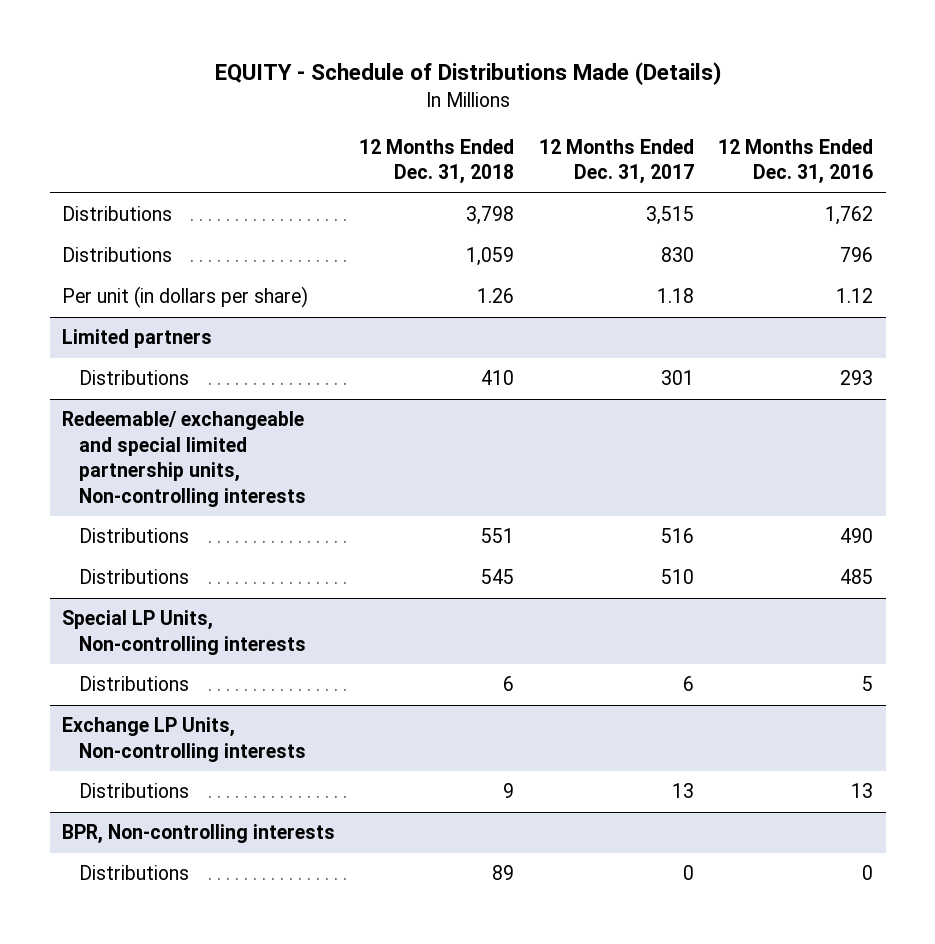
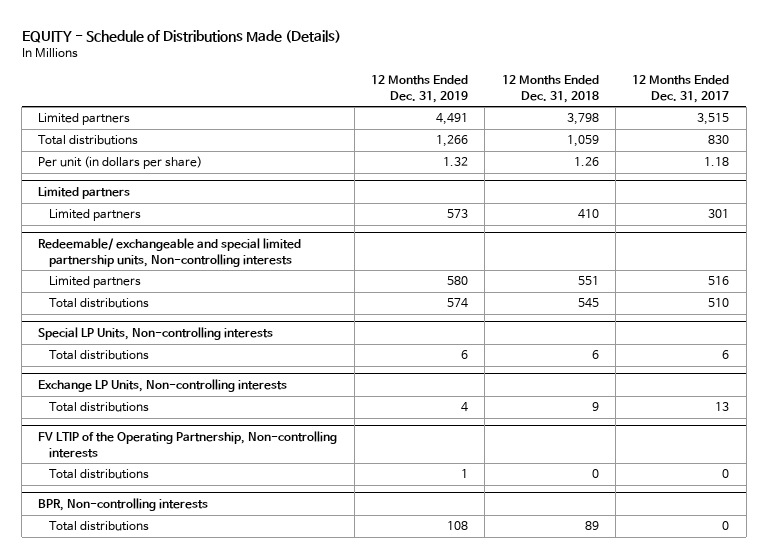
- | 12 Months Ended Dec. 31, 2018 | 12 Months Ended Dec. 31, 2017 | 12 Months Ended Dec. 31, 2016
+ | 12 Months Ended Dec. 31, 2019 | 12 Months Ended Dec. 31, 2018 | 12 Months Ended Dec. 31, 2017
- Distributions | 3,798 | 3,515 | 1,762
- Distributions | 1,059 | 830 | 796
+ Limited partners | 4,491 | 3,798 | 3,515
+ Total distributions | 1,266 | 1,059 | 830
@ Limited partners
- Distributions | 410 | 301 | 293
+ Limited partners | 573 | 410 | 301
@ Redeemable/ exchangeable and special limited partnership units, Non-controlling interests
- Distributions | 551 | 516 | 490
- Distributions | 545 | 510 | 485
+ Limited partners | 580 | 551 | 516
+ Total distributions | 574 | 545 | 510
@ Special LP Units, Non-controlling interests
- Distributions | 6 | 6 | 5
+ Total distributions | 6 | 6 | 6
@ Exchange LP Units, Non-controlling interests
- Distributions | 9 | 13 | 13
+ Total distributions | 4 | 9 | 13
+ FV LTIP of the Operating Partnership, Non-controlling interests
+ Total distributions | 1 | 0 | 0
@ BPR, Non-controlling interests
- Distributions | 89 | 0 | 0
+ Total distributions | 108 | 89 | 0

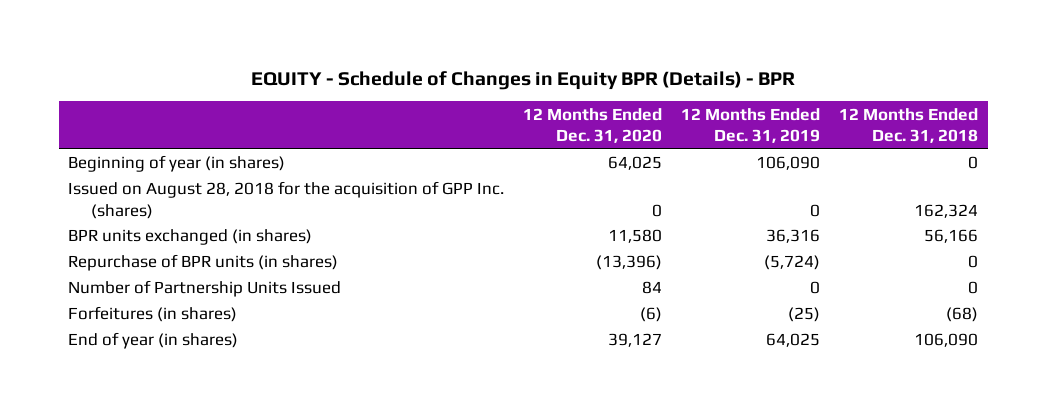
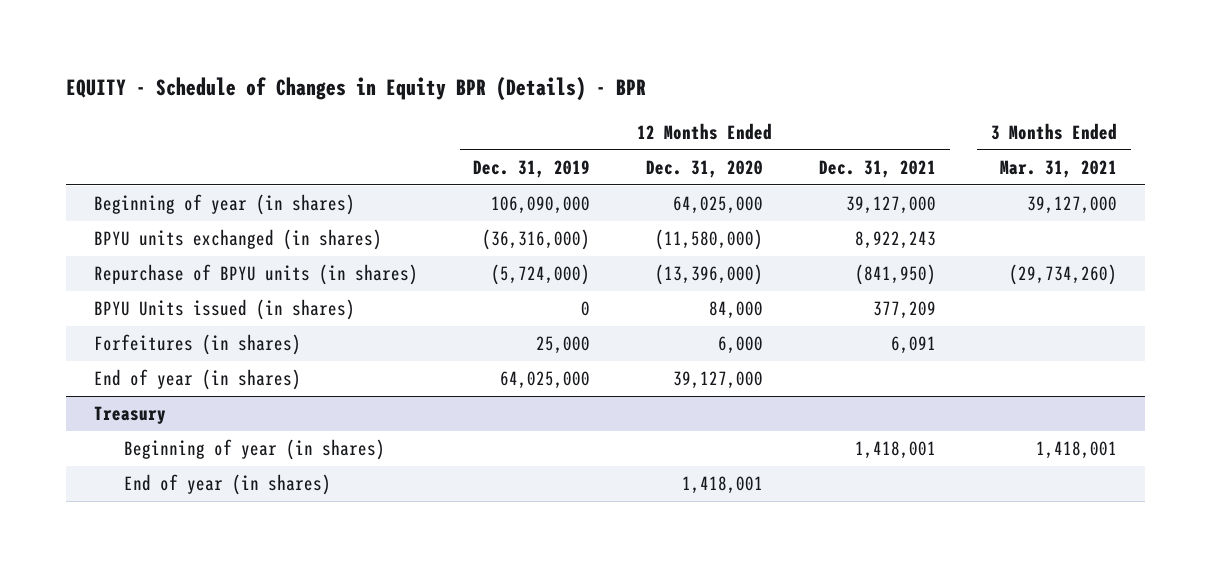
- | 12 Months Ended Dec. 31, 2020 | 12 Months Ended Dec. 31, 2019 | 12 Months Ended Dec. 31, 2018
+ | 12 Months Ended Dec. 31, 2019 | 12 Months Ended Dec. 31, 2020 | 12 Months Ended Dec. 31, 2021 | 3 Months Ended Mar. 31, 2021
- Beginning of year (in shares) | 64,025 | 106,090 | 0
- Issued on August 28, 2018 for the acquisition of GPP Inc. (shares) | 0 | 0 | 162,324
- BPR units exchanged (in shares) | 11,580 | 36,316 | 56,166
- Repurchase of BPR units (in shares) | (13,396) | (5,724) | 0
- Number of Partnership Units Issued | 84 | 0 | 0
- Forfeitures (in shares) | (6) | (25) | (68)
- End of year (in shares) | 39,127 | 64,025 | 106,090
+ Beginning of year (in shares) | 106,090,000 | 64,025,000 | 39,127,000 | 39,127,000
+ BPYU units exchanged (in shares) | (36,316,000) | (11,580,000) | 8,922,243 |
+ Repurchase of BPYU units (in shares) | (5,724,000) | (13,396,000) | (841,950) | (29,734,260)
+ BPYU Units issued (in shares) | 0 | 84,000 | 377,209 |
+ Forfeitures (in shares) | 25,000 | 6,000 | 6,091 |
+ End of year (in shares) | 64,025,000 | 39,127,000 | |
+ Treasury
+ Beginning of year (in shares) | | | 1,418,001 | 1,418,001
+ End of year (in shares) | | 1,418,001 | |

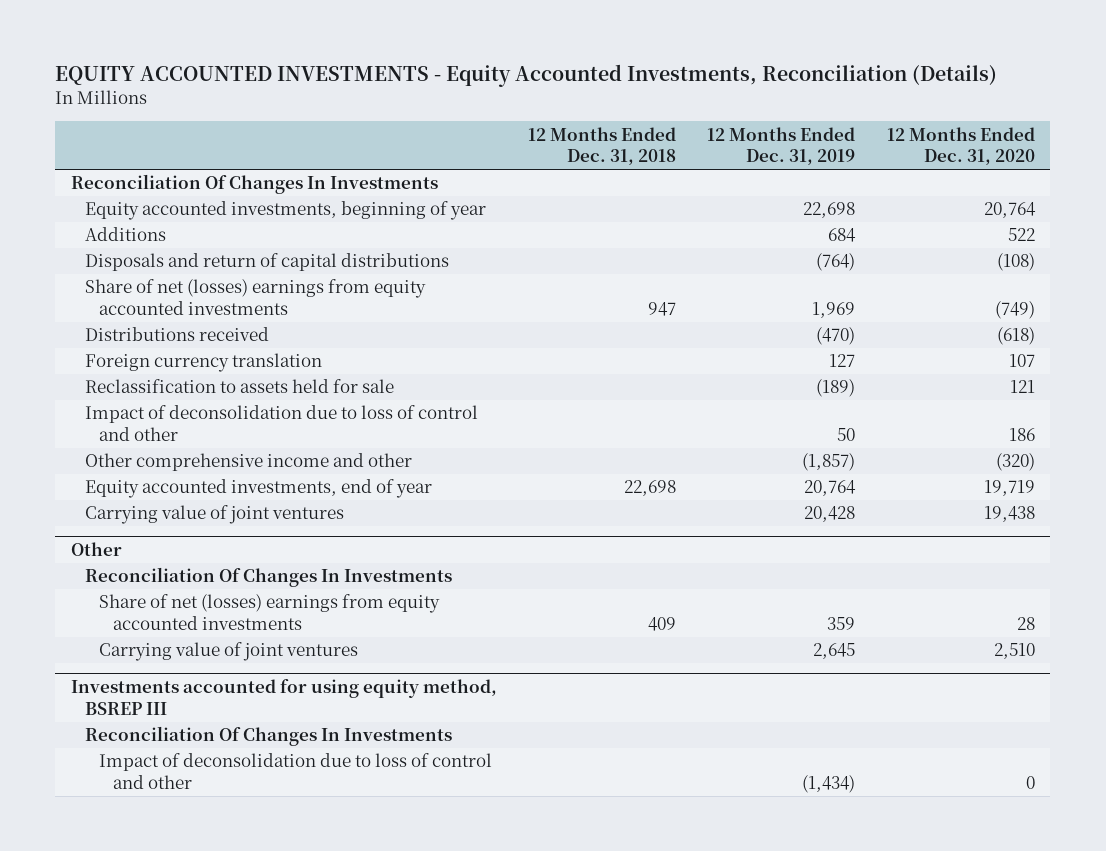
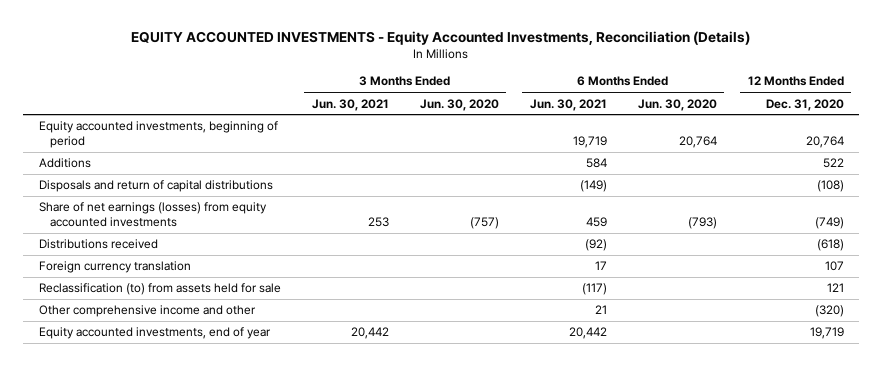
- | 12 Months Ended Dec. 31, 2018 | 12 Months Ended Dec. 31, 2019 | 12 Months Ended Dec. 31, 2020
+ | 3 Months Ended Jun. 30, 2021 | 3 Months Ended Jun. 30, 2020 | 6 Months Ended Jun. 30, 2021 | 6 Months Ended Jun. 30, 2020 | 12 Months Ended Dec. 31, 2020
- Reconciliation Of Changes In Investments
- Equity accounted investments, beginning of year | | 22,698 | 20,764
+ Equity accounted investments, beginning of period | | | 19,719 | 20,764 | 20,764
- Share of net (losses) earnings from equity accounted investments | 947 | 1,969 | (749)
+ Share of net earnings (losses) from equity accounted investments | 253 | (757) | 459 | (793) | (749)
- Reclassification to assets held for sale | | (189) | 121
- Impact of deconsolidation due to loss of control and other | | 50 | 186
+ Reclassification (to) from assets held for sale | | | (117) | | 121
- Carrying value of joint ventures | | 20,428 | 19,438
- Other
- Reconciliation Of Changes In Investments
- Share of net (losses) earnings from equity accounted investments | 409 | 359 | 28
- Carrying value of joint ventures | | 2,645 | 2,510
- Investments accounted for using equity method, BSREP III
- Reconciliation Of Changes In Investments
- Impact of deconsolidation due to loss of control and other | | (1,434) | 0

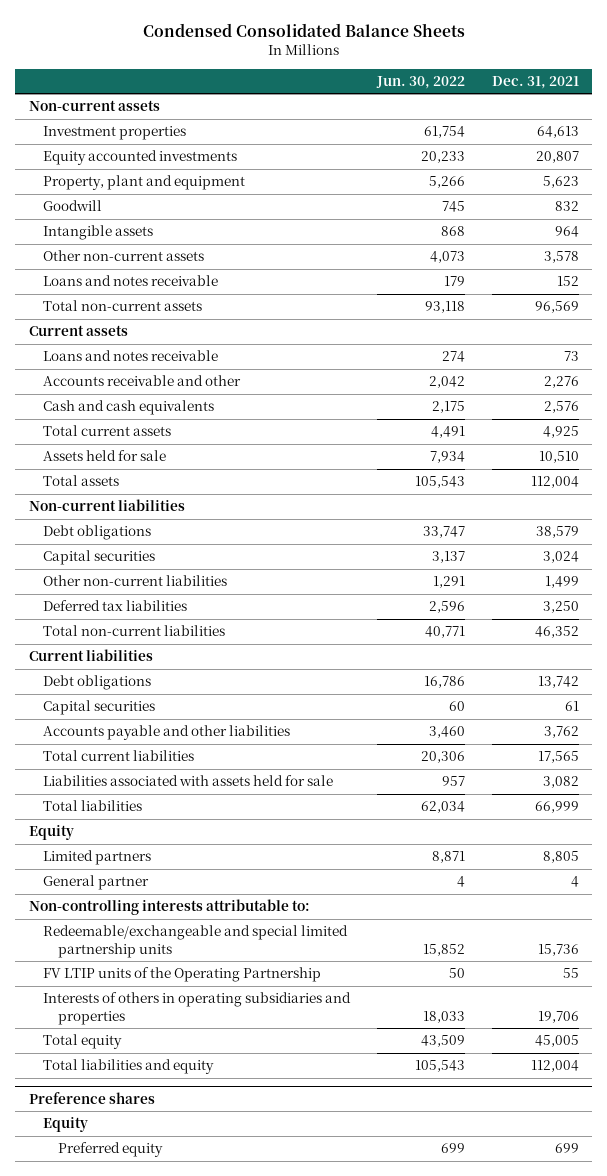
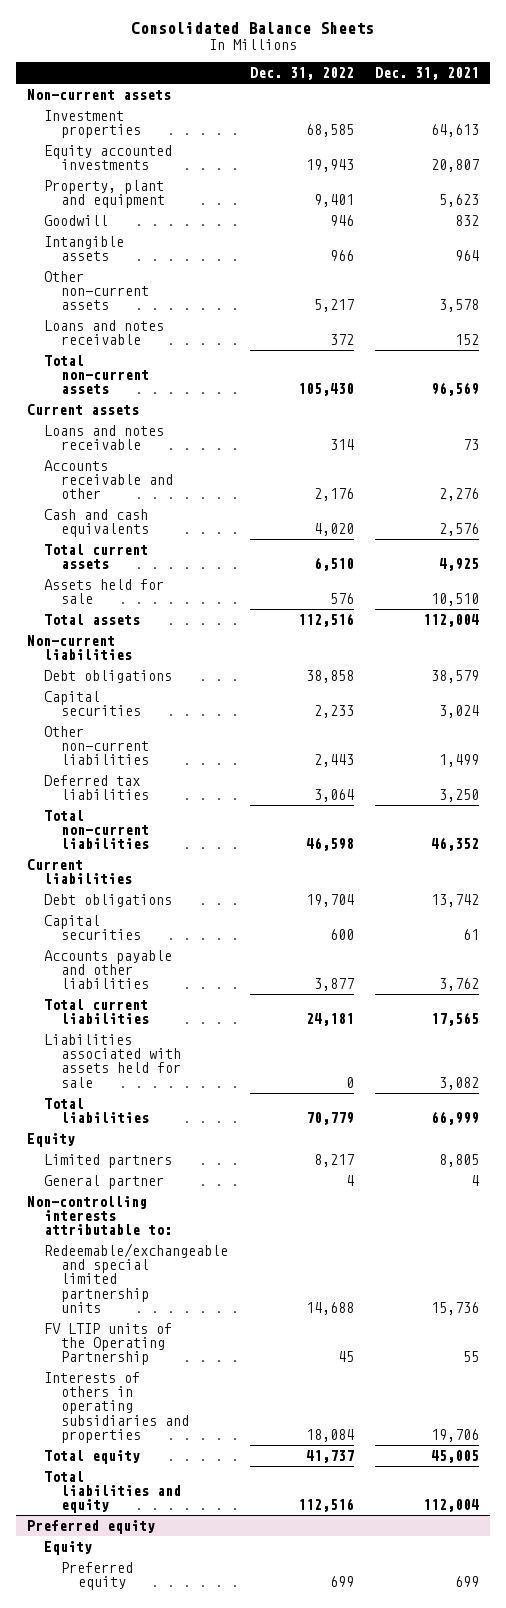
- Condensed Consolidated Balance Sheets
+ Consolidated Balance Sheets
- | Jun. 30, 2022 | Dec. 31, 2021
+ | Dec. 31, 2022 | Dec. 31, 2021
- Preference shares
+ Preferred equity

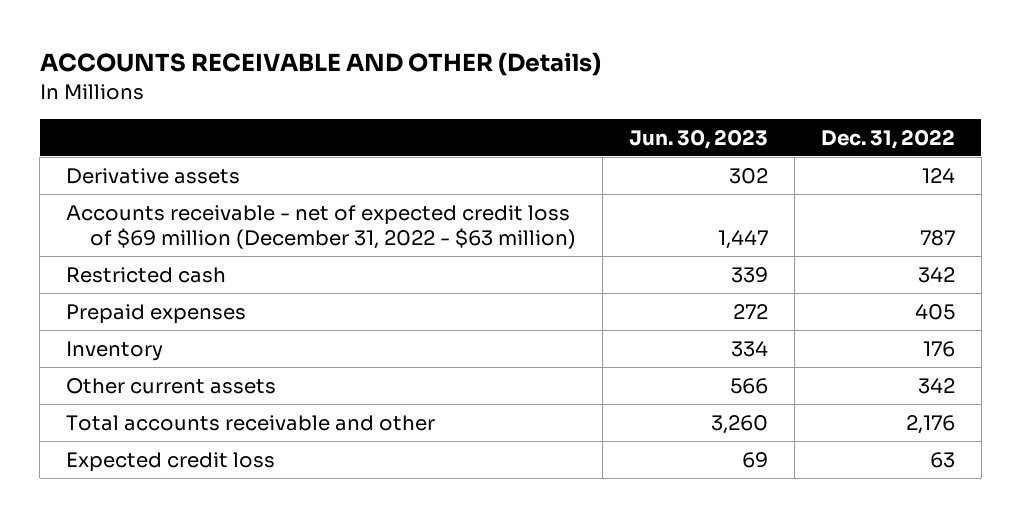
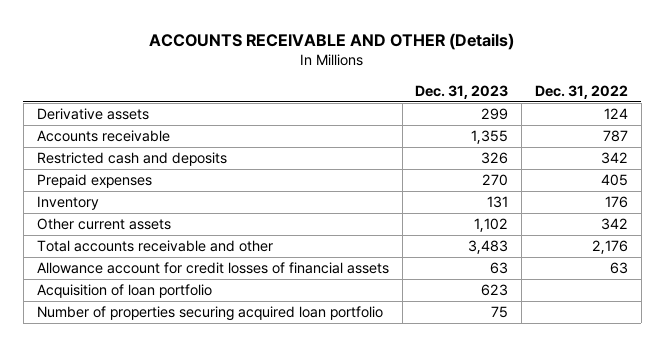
- | Jun. 30, 2023 | Dec. 31, 2022
+ | Dec. 31, 2023 | Dec. 31, 2022
- Accounts receivable - net of expected credit loss of $69 million (December 31, 2022 - $63 million) | 1,447 | 787
- Restricted cash | 339 | 342
+ Accounts receivable | 1,355 | 787
+ Restricted cash and deposits | 326 | 342
- Expected credit loss | 69 | 63
+ Allowance account for credit losses of financial assets | 63 | 63
+ Acquisition of loan portfolio | 623 |
+ Number of properties securing acquired loan portfolio | 75 |

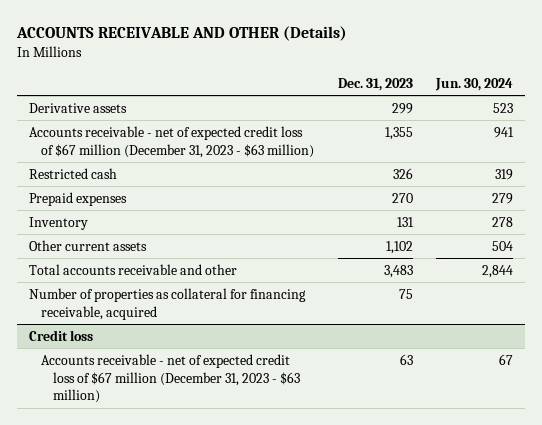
- | Dec. 31, 2023 | Dec. 31, 2022
+ | Dec. 31, 2023 | Jun. 30, 2024
- Accounts receivable | 1,355 | 787
- Restricted cash and deposits | 326 | 342
+ Accounts receivable - net of expected credit loss of $67 million (December 31, 2023 - $63 million) | 1,355 | 941
+ Restricted cash | 326 | 319
- Allowance account for credit losses of financial assets | 63 | 63
- Acquisition of loan portfolio | 623 |
- Number of properties securing acquired loan portfolio | 75 |
+ Number of properties as collateral for financing receivable, acquired | 75 |
+ Credit loss
+ Accounts receivable - net of expected credit loss of $67 million (December 31, 2023 - $63 million) | 63 | 67

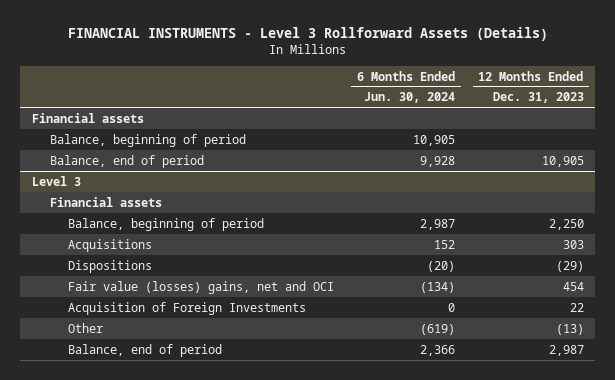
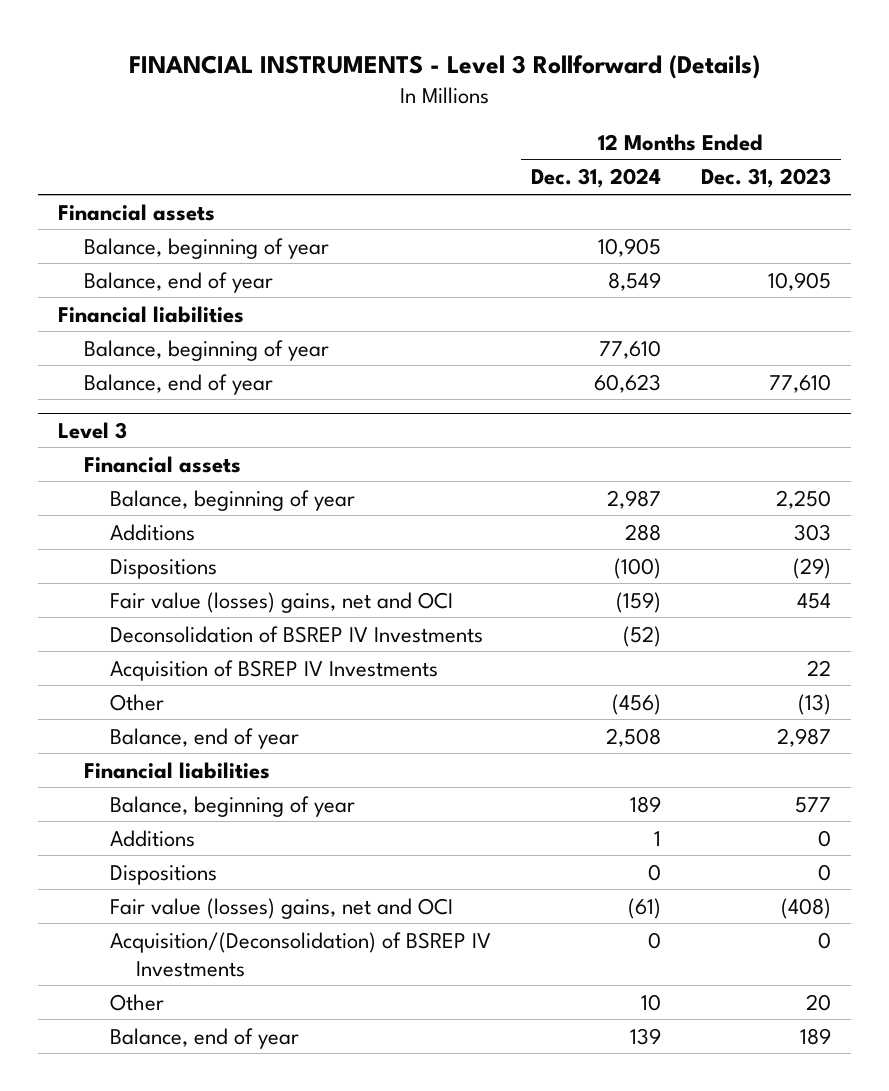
- FINANCIAL INSTRUMENTS - Level 3 Rollforward Assets (Details)
+ FINANCIAL INSTRUMENTS - Level 3 Rollforward (Details)
- | 6 Months Ended Jun. 30, 2024 | 12 Months Ended Dec. 31, 2023
+ | 12 Months Ended Dec. 31, 2024 | 12 Months Ended Dec. 31, 2023
- Balance, beginning of period | 10,905 |
- Balance, end of period | 9,928 | 10,905
+ Balance, beginning of year | 10,905 |
+ Balance, end of year | 8,549 | 10,905
+ Financial liabilities
+ Balance, beginning of year | 77,610 |
+ Balance, end of year | 60,623 | 77,610
@ Level 3
- Balance, beginning of period | 2,987 | 2,250
- Acquisitions | 152 | 303
+ Balance, beginning of year | 2,987 | 2,250
+ Additions | 288 | 303
- Acquisition of Foreign Investments | 0 | 22
+ Deconsolidation of BSREP IV Investments | (52) |
+ Acquisition of BSREP IV Investments | | 22
- Balance, end of period | 2,366 | 2,987
+ Balance, end of year | 2,508 | 2,987
+ Financial liabilities
+ Balance, beginning of year | 189 | 577
+ Additions | 1 | 0
+ Dispositions | 0 | 0
+ Fair value (losses) gains, net and OCI | (61) | (408)
+ Acquisition/(Deconsolidation) of BSREP IV Investments | 0 | 0
+ Other | 10 | 20
+ Balance, end of year | 139 | 189

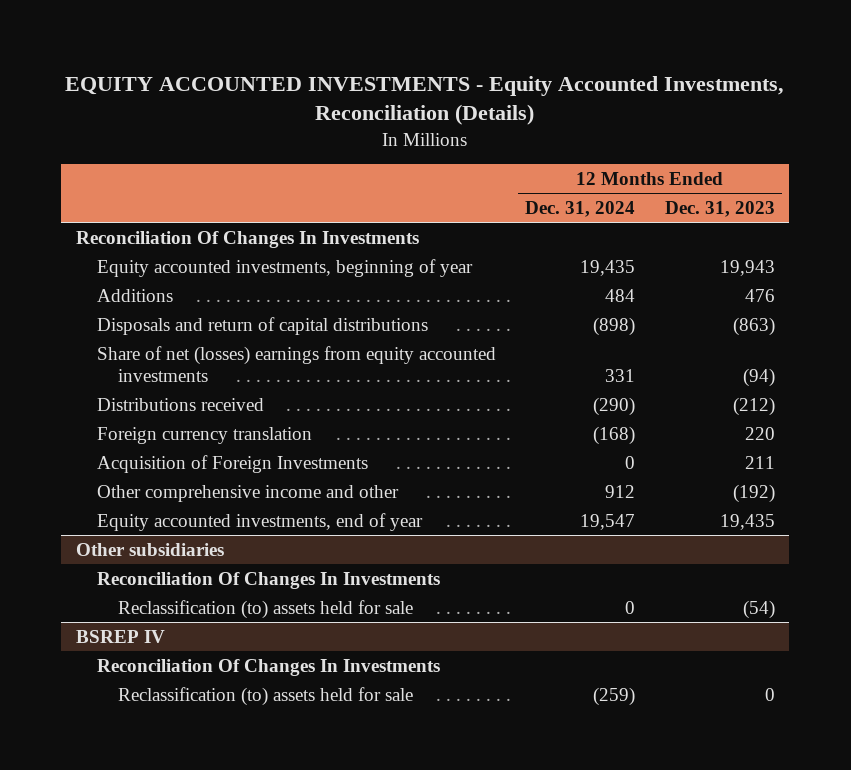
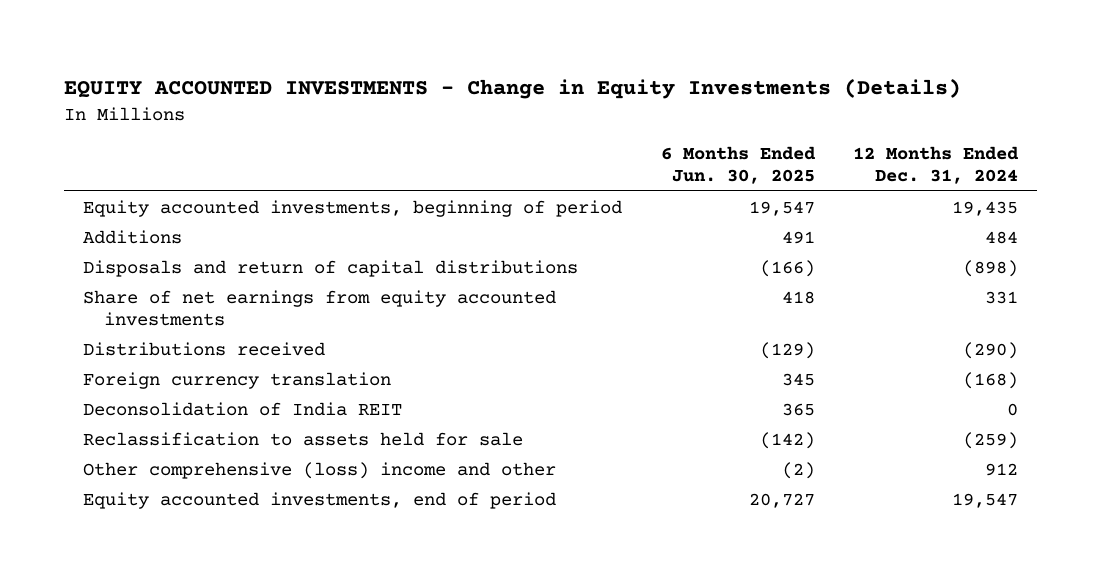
- EQUITY ACCOUNTED INVESTMENTS - Equity Accounted Investments, Reconciliation (Details)
+ EQUITY ACCOUNTED INVESTMENTS - Change in Equity Investments (Details)
- | 12 Months Ended Dec. 31, 2024 | 12 Months Ended Dec. 31, 2023
+ | 6 Months Ended Jun. 30, 2025 | 12 Months Ended Dec. 31, 2024
- Reconciliation Of Changes In Investments
- Equity accounted investments, beginning of year | 19,435 | 19,943
+ Equity accounted investments, beginning of period | 19,547 | 19,435
- Share of net (losses) earnings from equity accounted investments | 331 | (94)
+ Share of net earnings from equity accounted investments | 418 | 331
- Acquisition of Foreign Investments | 0 | 211
- Other comprehensive income and other | 912 | (192)
- Equity accounted investments, end of year | 19,547 | 19,435
- Other subsidiaries
- Reconciliation Of Changes In Investments
- Reclassification (to) assets held for sale | 0 | (54)
- BSREP IV
- Reconciliation Of Changes In Investments
- Reclassification (to) assets held for sale | (259) | 0
+ Deconsolidation of India REIT | 365 | 0
+ Reclassification to assets held for sale | (142) | (259)
+ Other comprehensive (loss) income and other | (2) | 912
+ Equity accounted investments, end of period | 20,727 | 19,547

